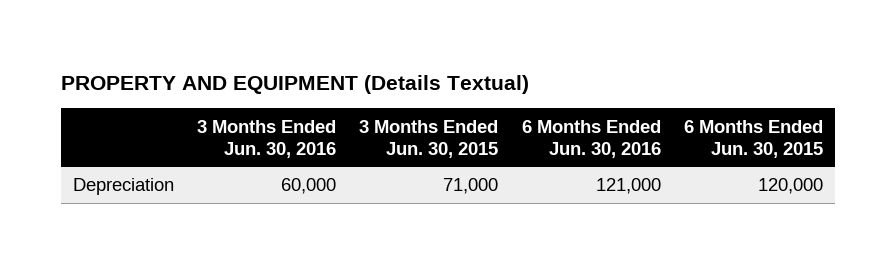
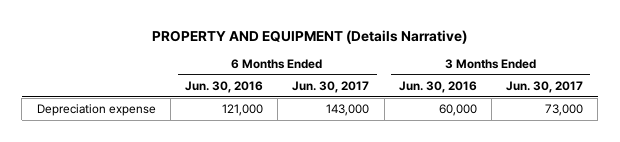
- PROPERTY AND EQUIPMENT (Details Textual)
+ PROPERTY AND EQUIPMENT (Details Narrative)
- | 3 Months Ended Jun. 30, 2016 | 3 Months Ended Jun. 30, 2015 | 6 Months Ended Jun. 30, 2016 | 6 Months Ended Jun. 30, 2015
+ | 6 Months Ended Jun. 30, 2016 | 6 Months Ended Jun. 30, 2017 | 3 Months Ended Jun. 30, 2016 | 3 Months Ended Jun. 30, 2017
- Depreciation | 60,000 | 71,000 | 121,000 | 120,000
+ Depreciation expense | 121,000 | 143,000 | 60,000 | 73,000

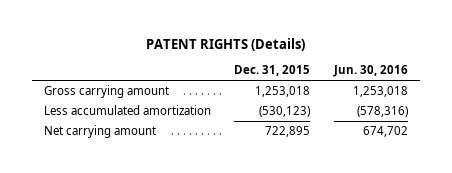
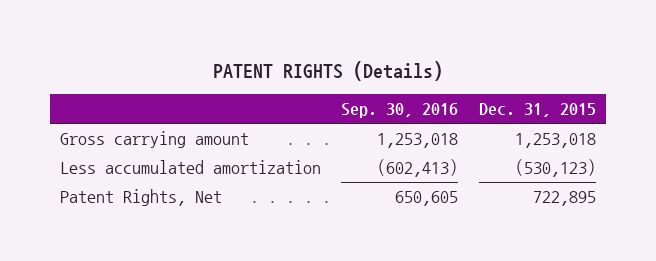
- | Dec. 31, 2015 | Jun. 30, 2016
+ | Sep. 30, 2016 | Dec. 31, 2015
- Net carrying amount | 722,895 | 674,702
+ Patent Rights, Net | 650,605 | 722,895

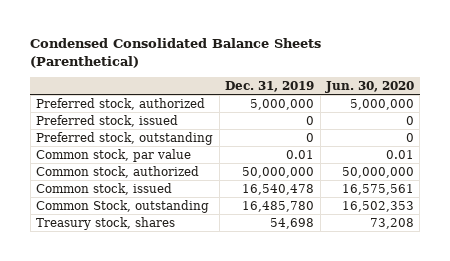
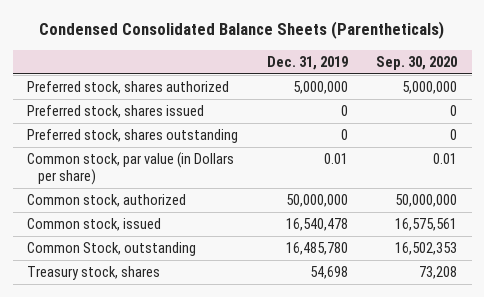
- Condensed Consolidated Balance Sheets (Parenthetical)
+ Condensed Consolidated Balance Sheets (Parentheticals)
- | Dec. 31, 2019 | Jun. 30, 2020
+ | Dec. 31, 2019 | Sep. 30, 2020
- Preferred stock, authorized | 5,000,000 | 5,000,000
- Preferred stock, issued | 0 | 0
- Preferred stock, outstanding | 0 | 0
- Common stock, par value | 0.01 | 0.01
+ Preferred stock, shares authorized | 5,000,000 | 5,000,000
+ Preferred stock, shares issued | 0 | 0
+ Preferred stock, shares outstanding | 0 | 0
+ Common stock, par value (in Dollars per share) | 0.01 | 0.01

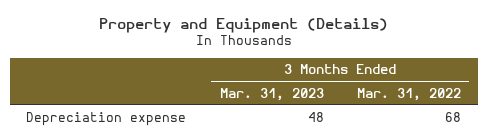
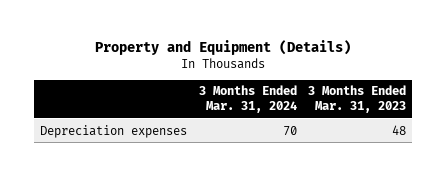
- | 3 Months Ended Mar. 31, 2023 | 3 Months Ended Mar. 31, 2022
+ | 3 Months Ended Mar. 31, 2024 | 3 Months Ended Mar. 31, 2023
- Depreciation expense | 48 | 68
+ Depreciation expenses | 70 | 48

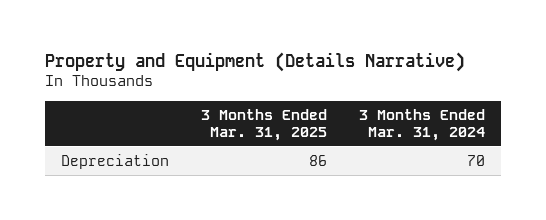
- Property and Equipment (Details)
+ Property and Equipment (Details Narrative)
- | 3 Months Ended Mar. 31, 2024 | 3 Months Ended Mar. 31, 2023
+ | 3 Months Ended Mar. 31, 2025 | 3 Months Ended Mar. 31, 2024
- Depreciation expenses | 70 | 48
+ Depreciation | 86 | 70

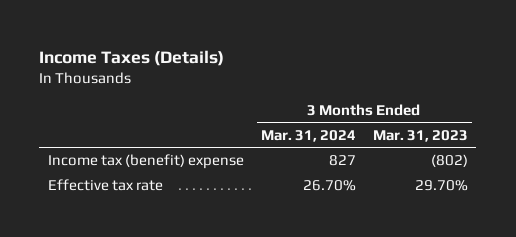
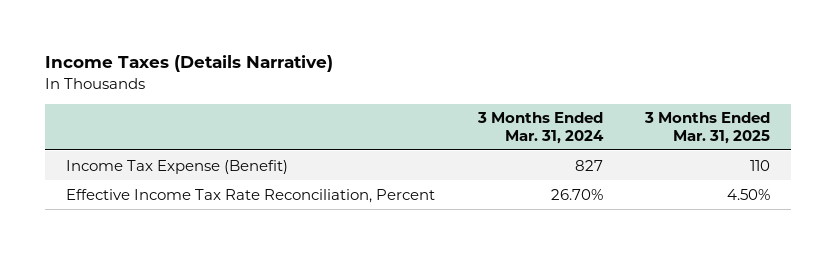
- Income Taxes (Details)
+ Income Taxes (Details Narrative)
- | 3 Months Ended Mar. 31, 2024 | 3 Months Ended Mar. 31, 2023
+ | 3 Months Ended Mar. 31, 2024 | 3 Months Ended Mar. 31, 2025
- Income tax (benefit) expense | 827 | (802)
- Effective tax rate | 26.70% | 29.70%
+ Income Tax Expense (Benefit) | 827 | 110
+ Effective Income Tax Rate Reconciliation, Percent | 26.70% | 4.50%

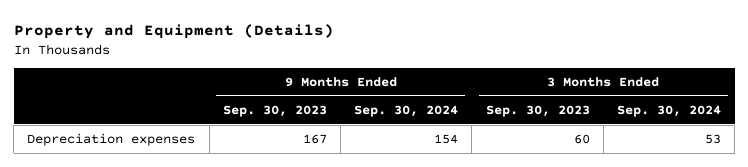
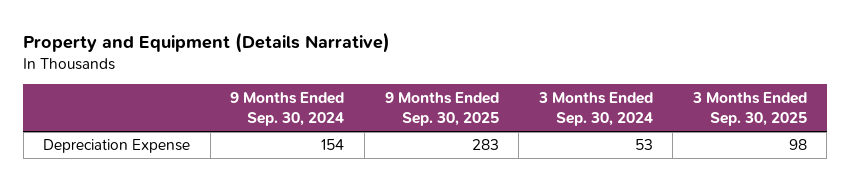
- Property and Equipment (Details)
+ Property and Equipment (Details Narrative)
- | 9 Months Ended Sep. 30, 2023 | 9 Months Ended Sep. 30, 2024 | 3 Months Ended Sep. 30, 2023 | 3 Months Ended Sep. 30, 2024
+ | 9 Months Ended Sep. 30, 2024 | 9 Months Ended Sep. 30, 2025 | 3 Months Ended Sep. 30, 2024 | 3 Months Ended Sep. 30, 2025
- Depreciation expenses | 167 | 154 | 60 | 53
+ Depreciation Expense | 154 | 283 | 53 | 98

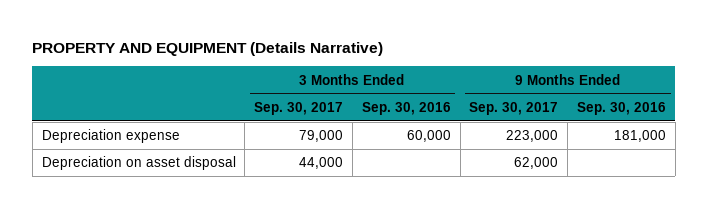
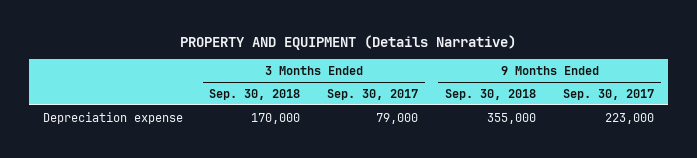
- | 3 Months Ended Sep. 30, 2017 | 3 Months Ended Sep. 30, 2016 | 9 Months Ended Sep. 30, 2017 | 9 Months Ended Sep. 30, 2016
+ | 3 Months Ended Sep. 30, 2018 | 3 Months Ended Sep. 30, 2017 | 9 Months Ended Sep. 30, 2018 | 9 Months Ended Sep. 30, 2017
- Depreciation on asset disposal | 44,000 | | 62,000 |

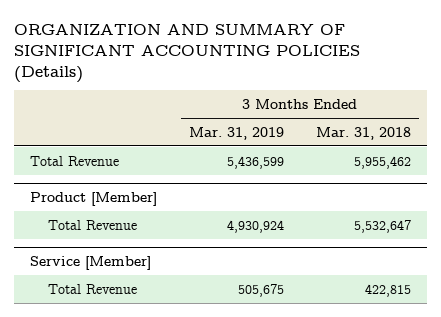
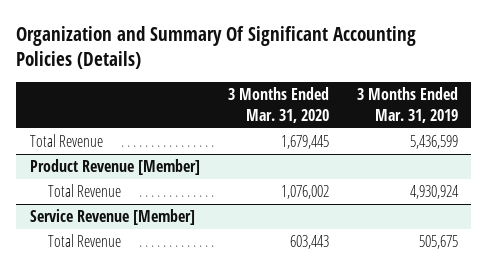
- ORGANIZATION AND SUMMARY OF SIGNIFICANT ACCOUNTING POLICIES (Details)
+ Organization and Summary Of Significant Accounting Policies (Details)
- | 3 Months Ended Mar. 31, 2019 | 3 Months Ended Mar. 31, 2018
+ | 3 Months Ended Mar. 31, 2020 | 3 Months Ended Mar. 31, 2019
- Product [Member]
+ Product Revenue [Member]
- Service [Member]
+ Service Revenue [Member]

